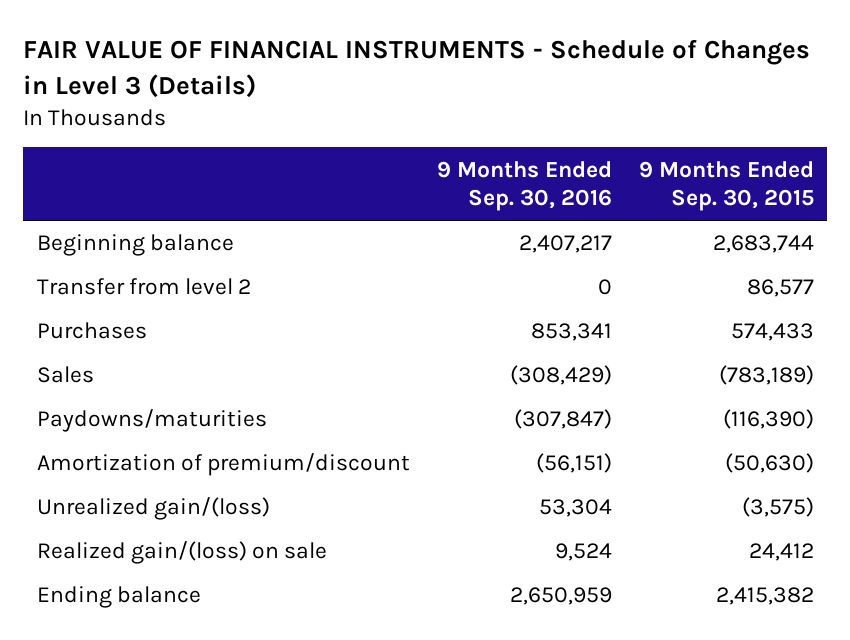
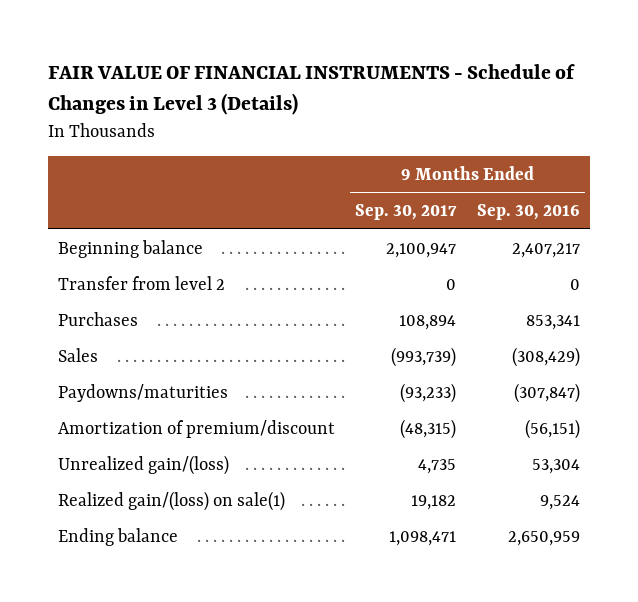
- | 9 Months Ended Sep. 30, 2016 | 9 Months Ended Sep. 30, 2015
+ | 9 Months Ended Sep. 30, 2017 | 9 Months Ended Sep. 30, 2016
- Realized gain/(loss) on sale | 9,524 | 24,412
+ Realized gain/(loss) on sale(1) | 19,182 | 9,524

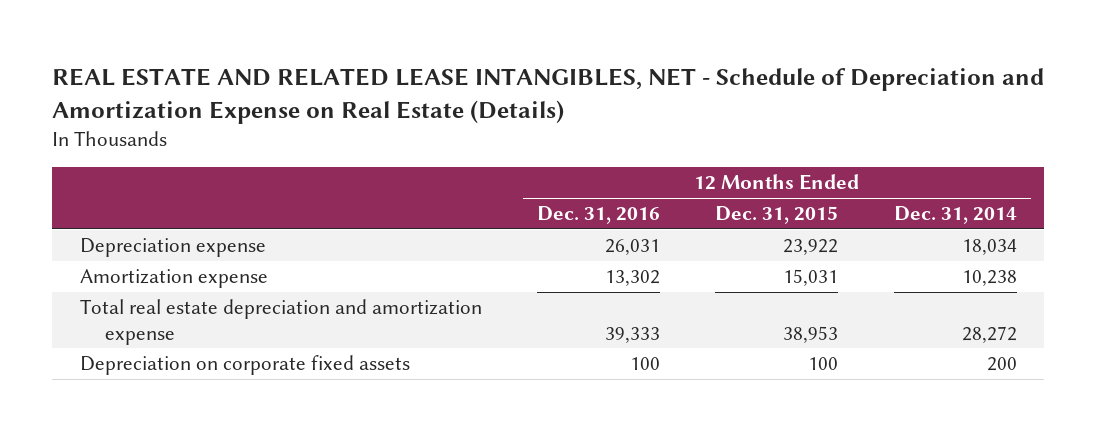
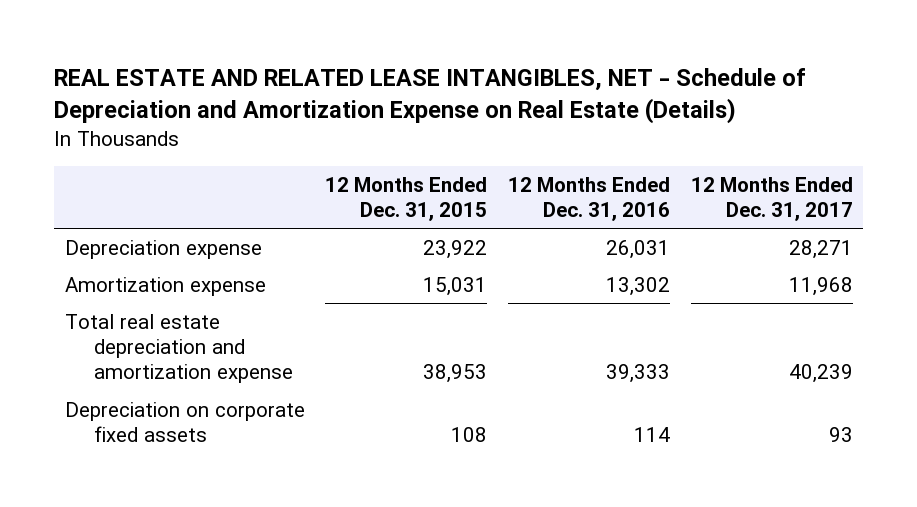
- | 12 Months Ended Dec. 31, 2016 | 12 Months Ended Dec. 31, 2015 | 12 Months Ended Dec. 31, 2014
+ | 12 Months Ended Dec. 31, 2015 | 12 Months Ended Dec. 31, 2016 | 12 Months Ended Dec. 31, 2017
- Depreciation on corporate fixed assets | 100 | 100 | 200
+ Depreciation on corporate fixed assets | 108 | 114 | 93

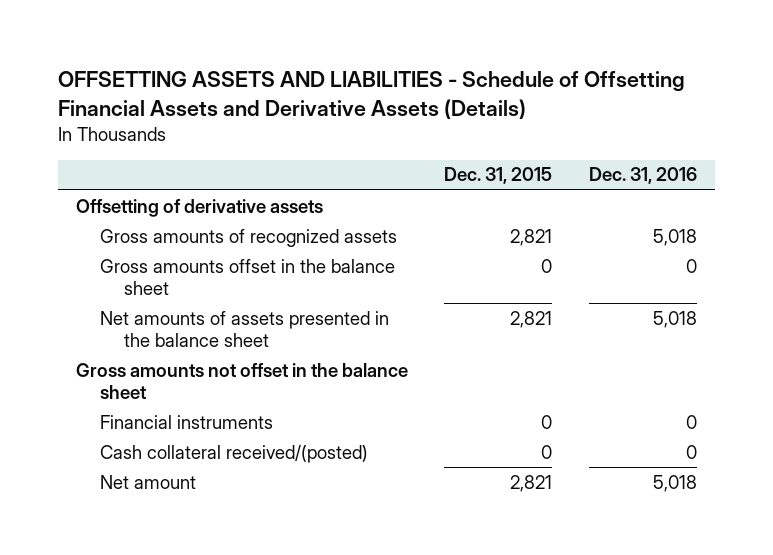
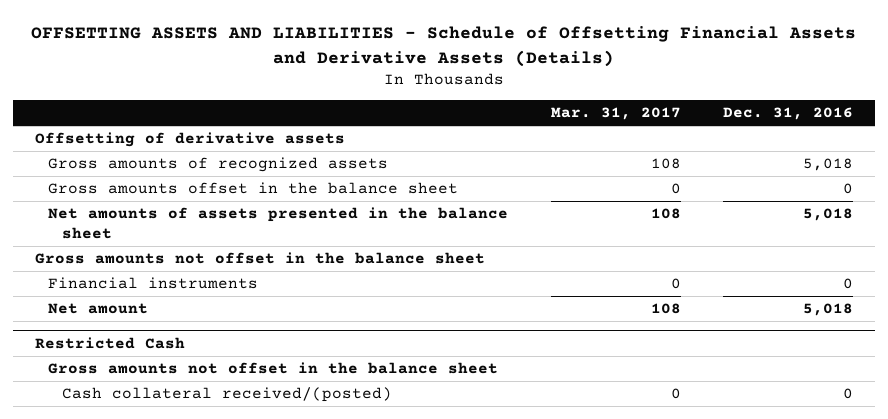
- | Dec. 31, 2015 | Dec. 31, 2016
+ | Mar. 31, 2017 | Dec. 31, 2016
- Cash collateral received/(posted) | 0 | 0
+ Restricted Cash
+ Gross amounts not offset in the balance sheet
+ Cash collateral received/(posted) | 0 | 0

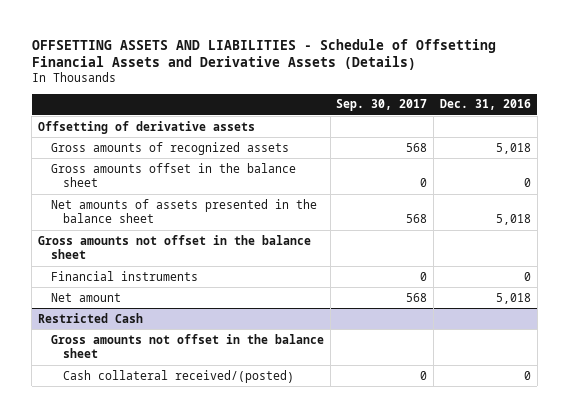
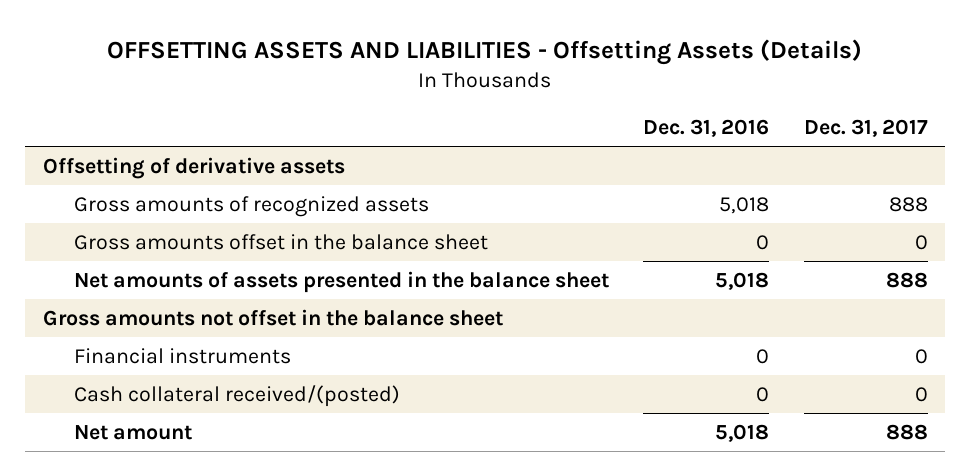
- OFFSETTING ASSETS AND LIABILITIES - Schedule of Offsetting Financial Assets and Derivative Assets (Details)
+ OFFSETTING ASSETS AND LIABILITIES - Offsetting Assets (Details)
- | Sep. 30, 2017 | Dec. 31, 2016
+ | Dec. 31, 2016 | Dec. 31, 2017
- Restricted Cash
- Gross amounts not offset in the balance sheet
moved down: Net amount | 5,018 | 888

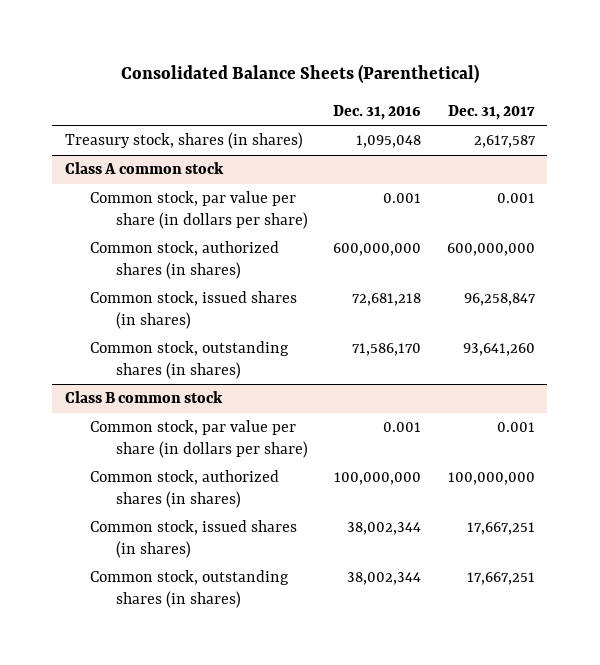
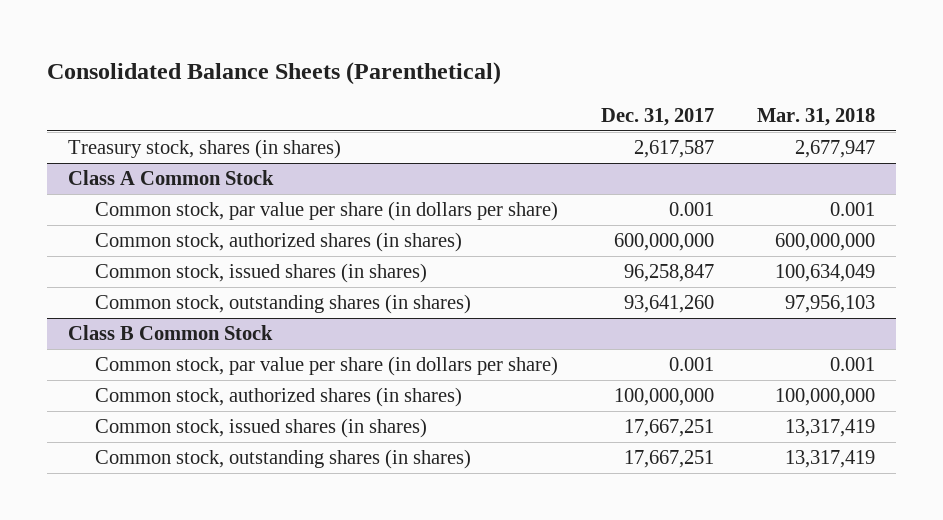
- | Dec. 31, 2016 | Dec. 31, 2017
+ | Dec. 31, 2017 | Mar. 31, 2018
- Class A common stock
+ Class A Common Stock
- Class B common stock
+ Class B Common Stock

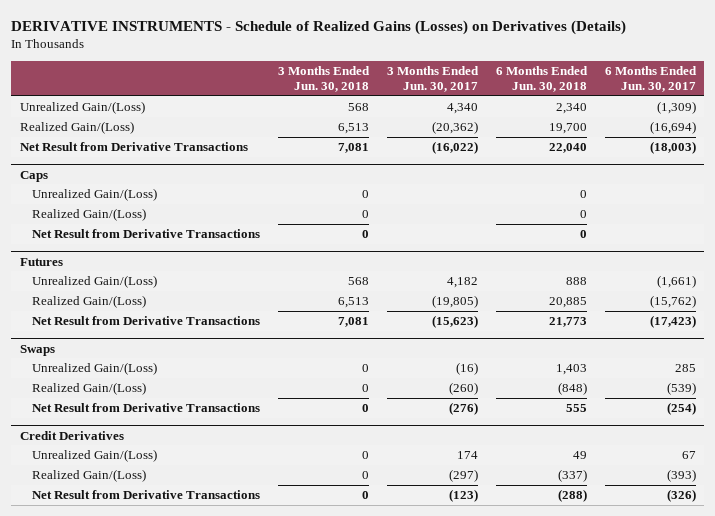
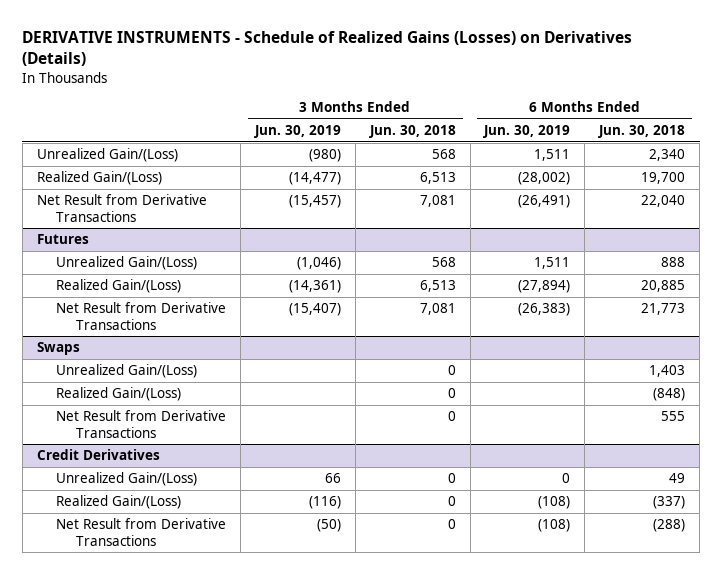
- | 3 Months Ended Jun. 30, 2018 | 3 Months Ended Jun. 30, 2017 | 6 Months Ended Jun. 30, 2018 | 6 Months Ended Jun. 30, 2017
+ | 3 Months Ended Jun. 30, 2019 | 3 Months Ended Jun. 30, 2018 | 6 Months Ended Jun. 30, 2019 | 6 Months Ended Jun. 30, 2018
- Caps
- Unrealized Gain/(Loss) | 0 | | 0 |
- Realized Gain/(Loss) | 0 | | 0 |
- Net Result from Derivative Transactions | 0 | | 0 |

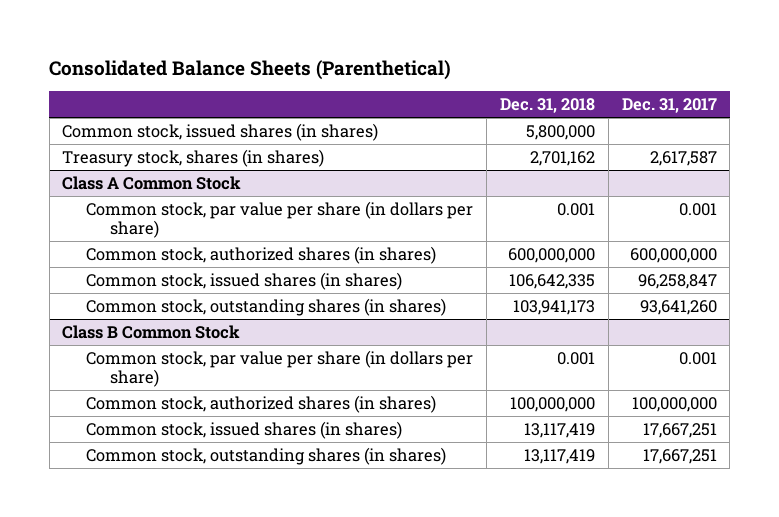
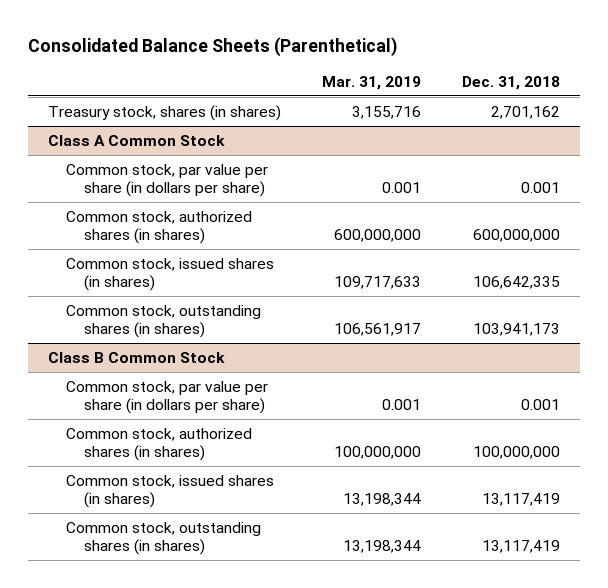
- | Dec. 31, 2018 | Dec. 31, 2017
+ | Mar. 31, 2019 | Dec. 31, 2018
- Common stock, issued shares (in shares) | 5,800,000 |

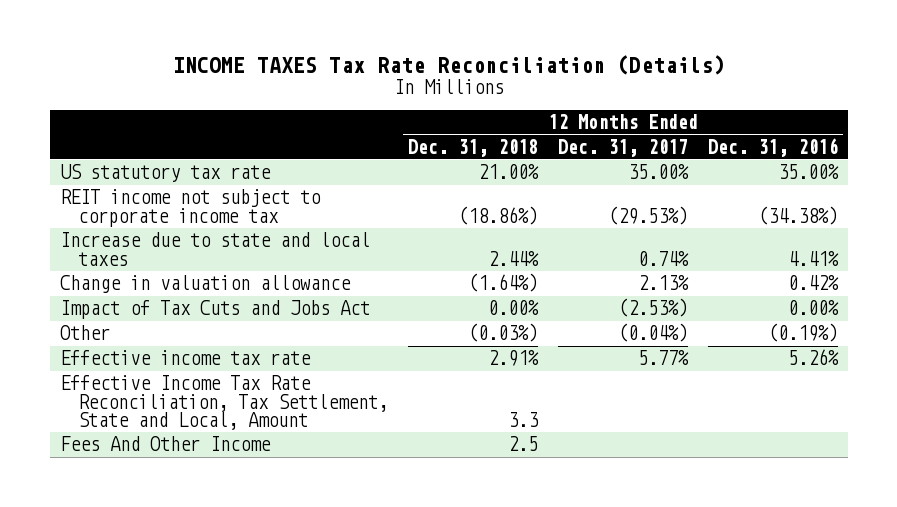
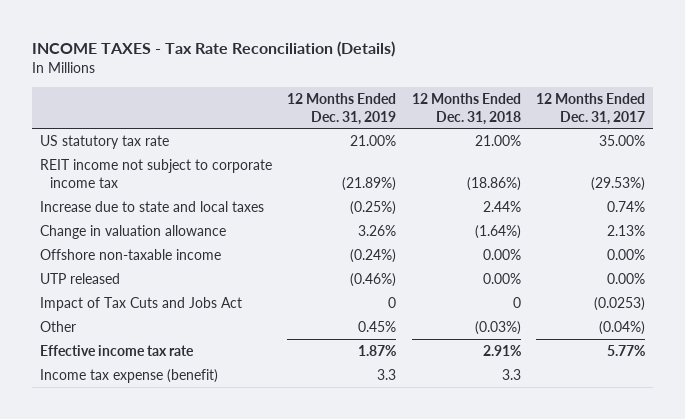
- INCOME TAXES Tax Rate Reconciliation (Details)
+ INCOME TAXES - Tax Rate Reconciliation (Details)
- | 12 Months Ended Dec. 31, 2018 | 12 Months Ended Dec. 31, 2017 | 12 Months Ended Dec. 31, 2016
+ | 12 Months Ended Dec. 31, 2019 | 12 Months Ended Dec. 31, 2018 | 12 Months Ended Dec. 31, 2017
- Impact of Tax Cuts and Jobs Act | 0.00% | (2.53%) | 0.00%
+ Offshore non-taxable income | (0.24%) | 0.00% | 0.00%
+ UTP released | (0.46%) | 0.00% | 0.00%
+ Impact of Tax Cuts and Jobs Act | 0 | 0 | (0.0253)
- Effective Income Tax Rate Reconciliation, Tax Settlement, State and Local, Amount | 3.3 | |
- Fees And Other Income | 2.5 | |
+ Income tax expense (benefit) | 3.3 | 3.3 |

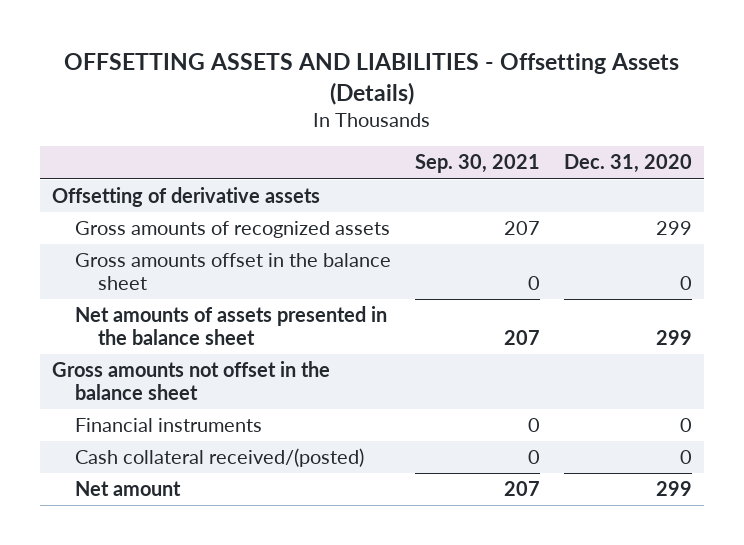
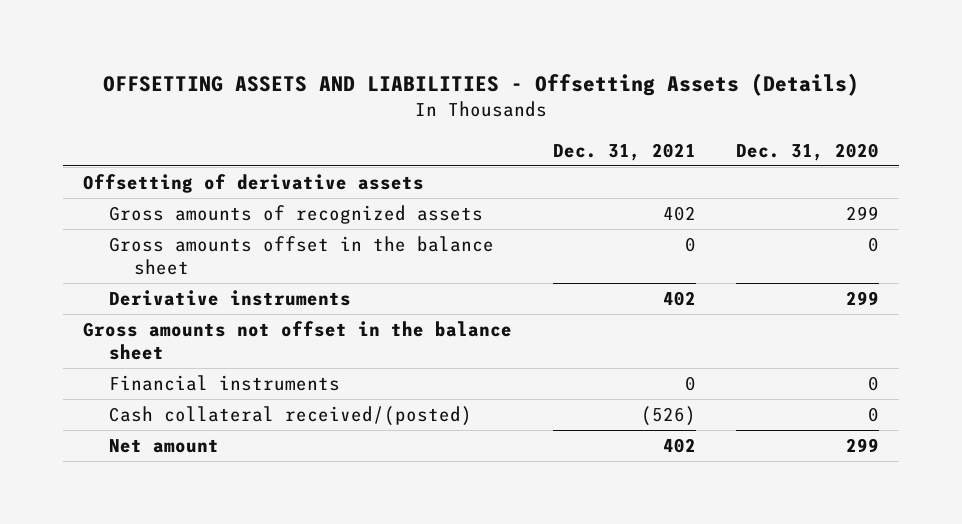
- | Sep. 30, 2021 | Dec. 31, 2020
+ | Dec. 31, 2021 | Dec. 31, 2020
- Net amounts of assets presented in the balance sheet | 207 | 299
+ Derivative instruments | 402 | 299

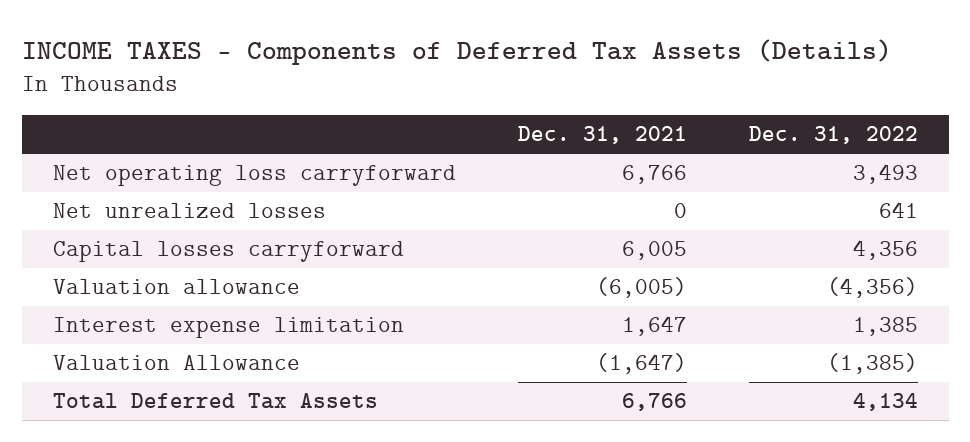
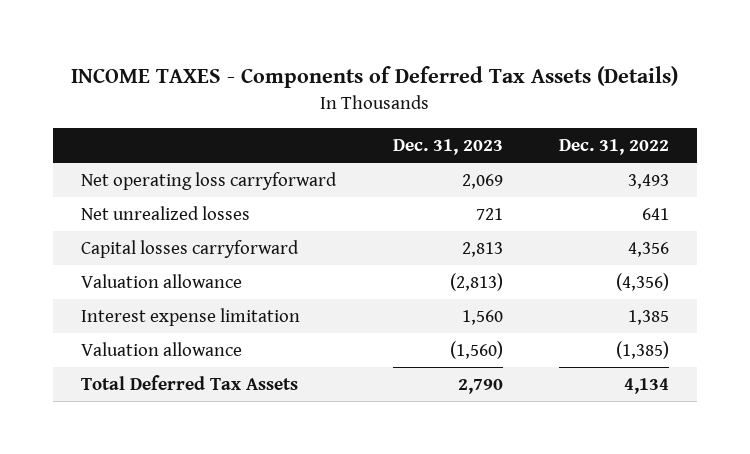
- | Dec. 31, 2021 | Dec. 31, 2022
+ | Dec. 31, 2023 | Dec. 31, 2022
- Valuation Allowance | (1,647) | (1,385)
+ Valuation allowance | (1,560) | (1,385)

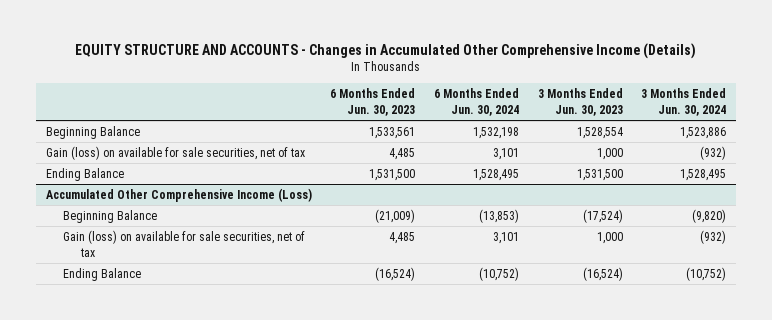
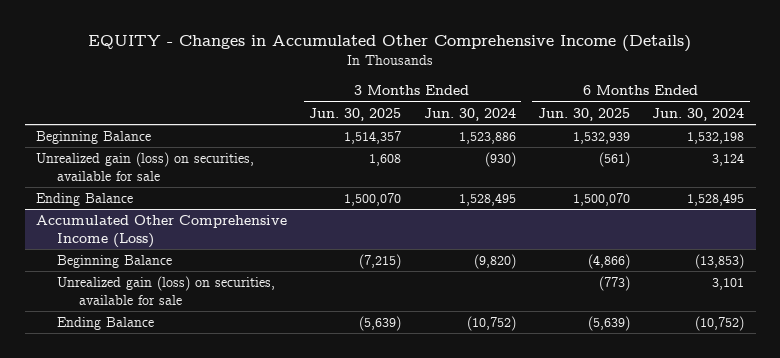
- EQUITY STRUCTURE AND ACCOUNTS - Changes in Accumulated Other Comprehensive Income (Details)
+ EQUITY - Changes in Accumulated Other Comprehensive Income (Details)
- | 6 Months Ended Jun. 30, 2023 | 6 Months Ended Jun. 30, 2024 | 3 Months Ended Jun. 30, 2023 | 3 Months Ended Jun. 30, 2024
+ | 3 Months Ended Jun. 30, 2025 | 3 Months Ended Jun. 30, 2024 | 6 Months Ended Jun. 30, 2025 | 6 Months Ended Jun. 30, 2024
- Gain (loss) on available for sale securities, net of tax | 4,485 | 3,101 | 1,000 | (932)
+ Unrealized gain (loss) on securities, available for sale | 1,608 | (930) | (561) | 3,124
@ Accumulated Other Comprehensive Income (Loss)
- Gain (loss) on available for sale securities, net of tax | 4,485 | 3,101 | 1,000 | (932)
+ Unrealized gain (loss) on securities, available for sale | | | (773) | 3,101

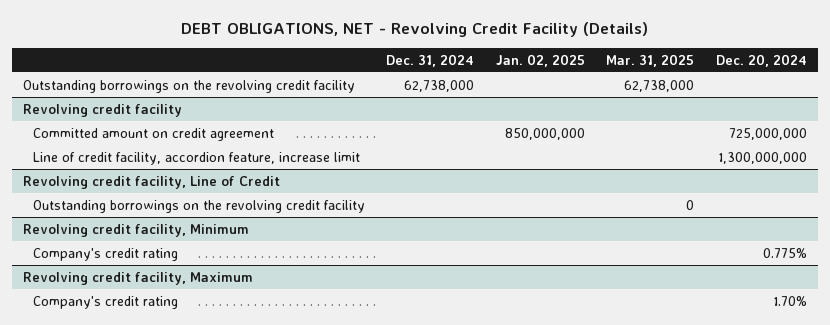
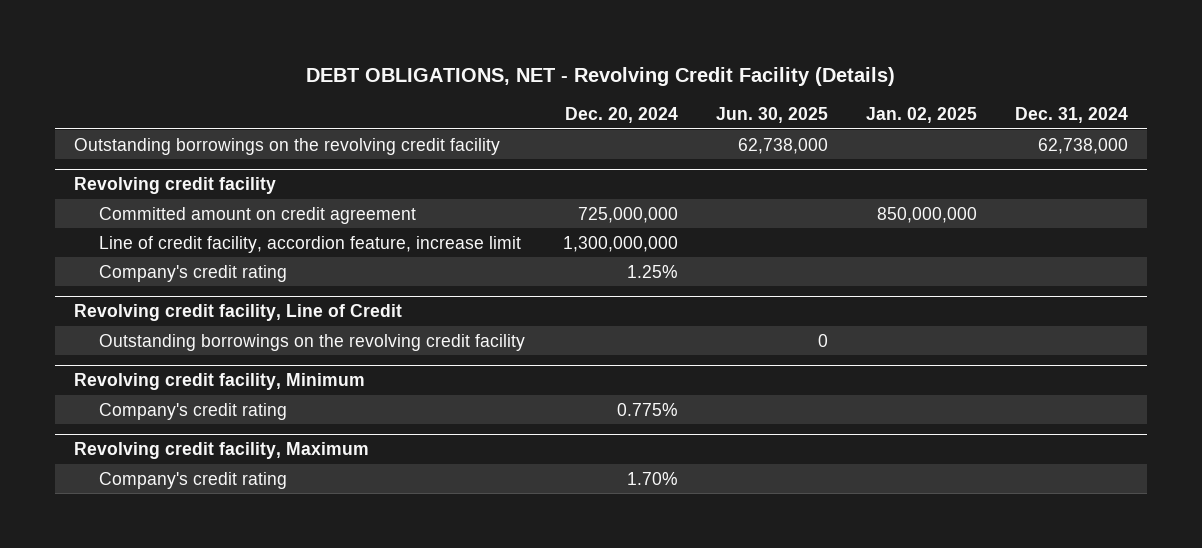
- | Dec. 31, 2024 | Jan. 02, 2025 | Mar. 31, 2025 | Dec. 20, 2024
+ | Dec. 20, 2024 | Jun. 30, 2025 | Jan. 02, 2025 | Dec. 31, 2024
@ Revolving credit facility
+ Company's credit rating | 1.25% | | |

